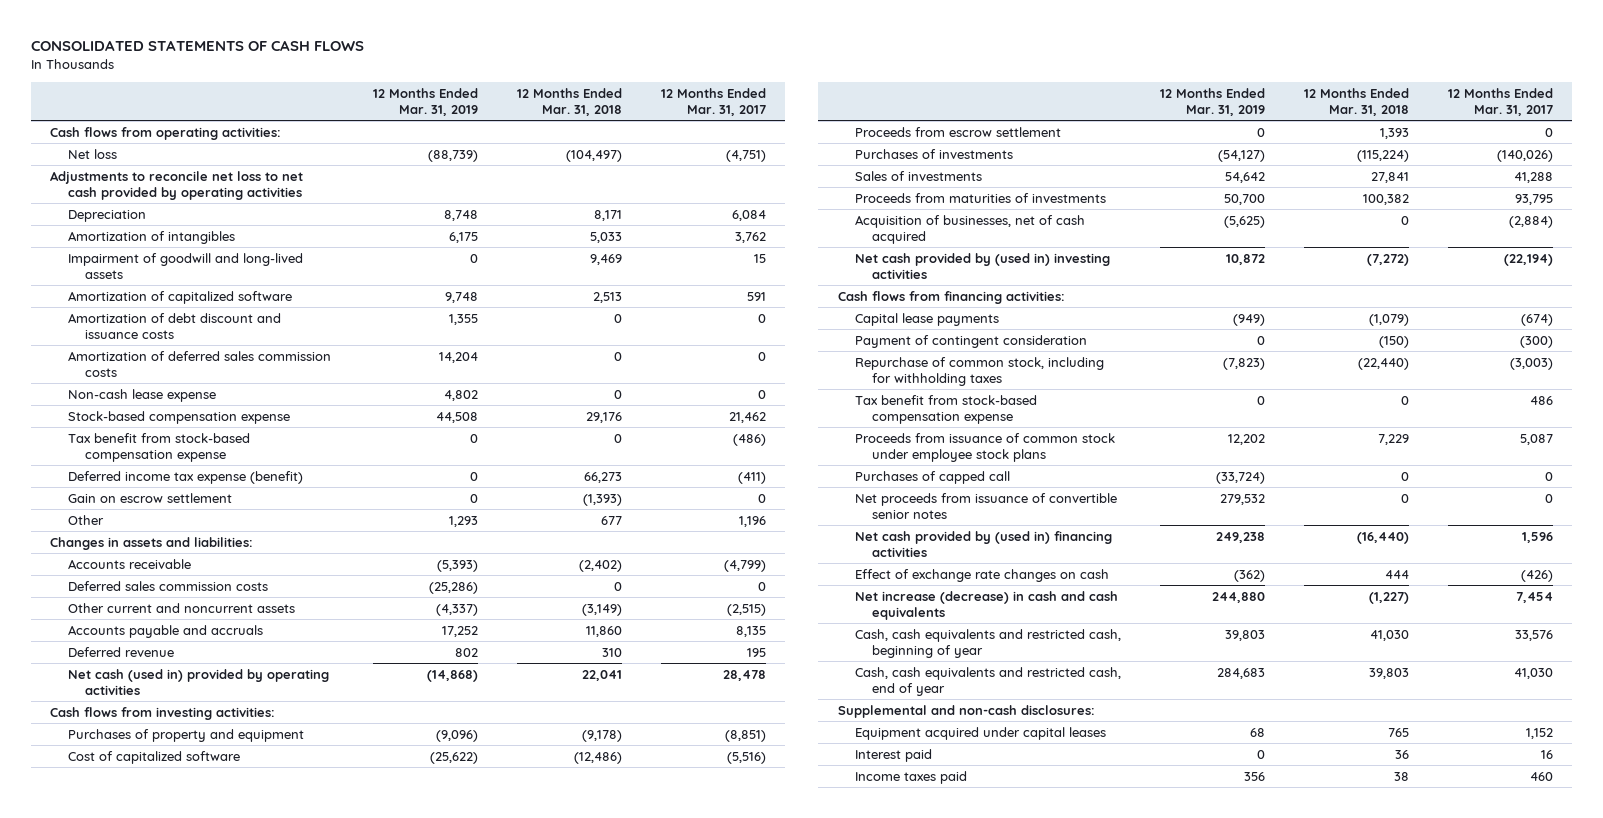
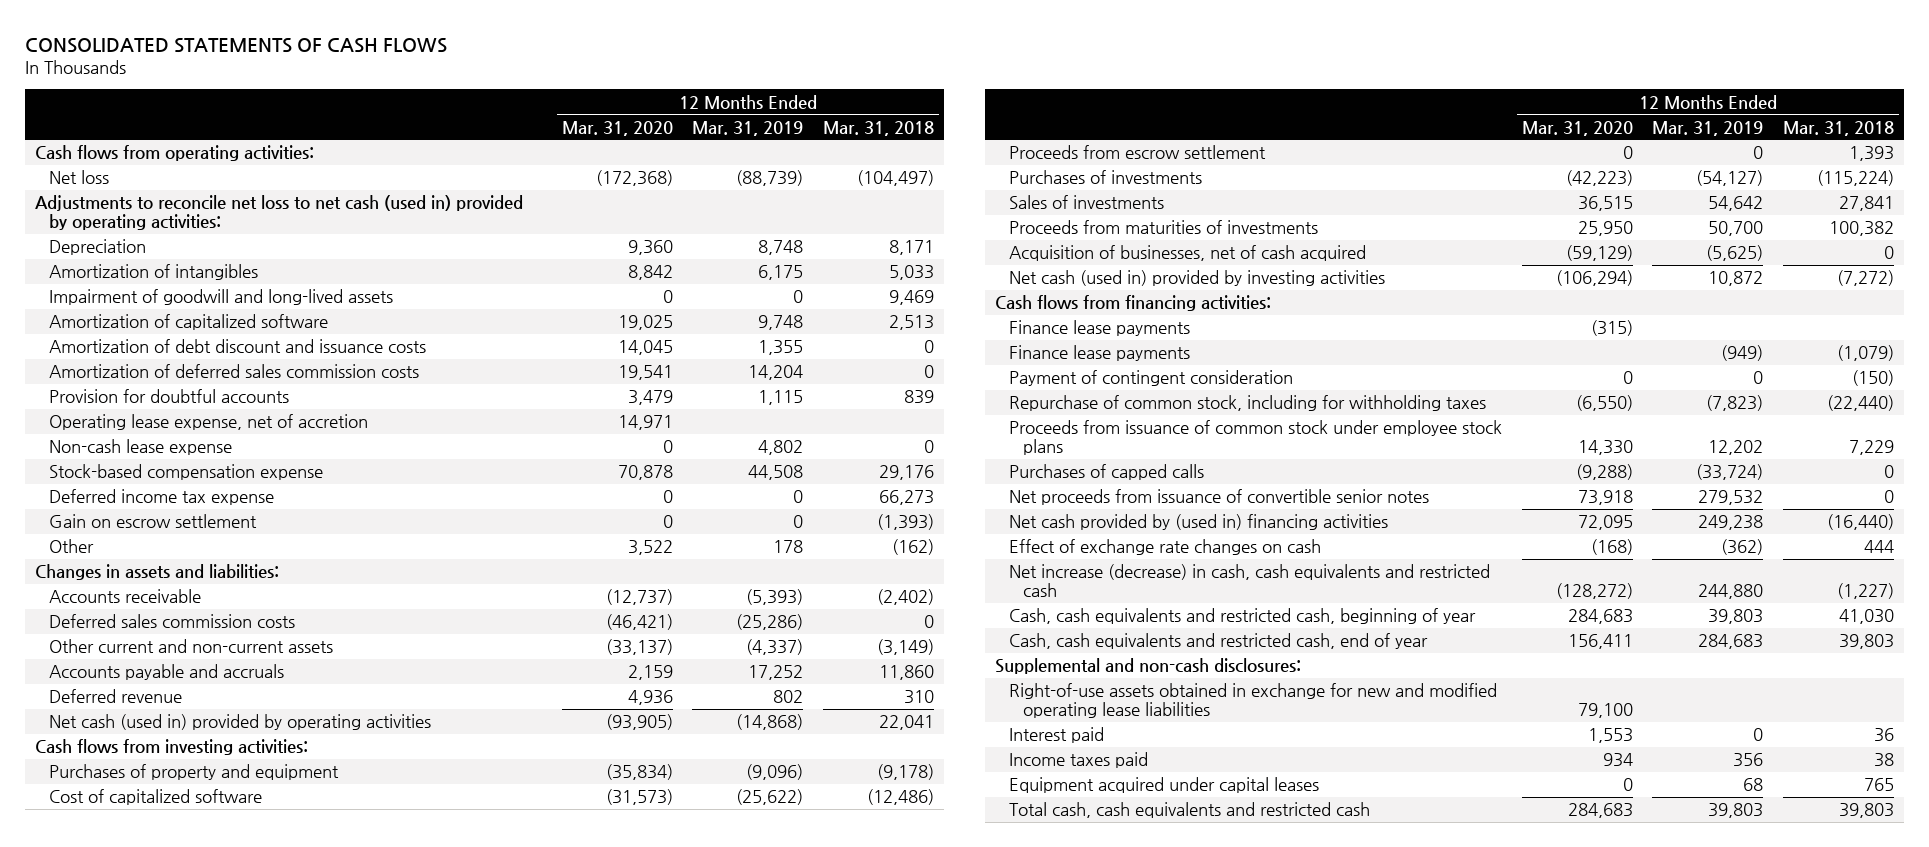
- | 12 Months Ended Mar. 31, 2019 | 12 Months Ended Mar. 31, 2018 | 12 Months Ended Mar. 31, 2017
+ | 12 Months Ended Mar. 31, 2020 | 12 Months Ended Mar. 31, 2019 | 12 Months Ended Mar. 31, 2018
- Adjustments to reconcile net loss to net cash provided by operating activities
+ Adjustments to reconcile net loss to net cash (used in) provided by operating activities:
+ Provision for doubtful accounts | 3,479 | 1,115 | 839
+ Operating lease expense, net of accretion | 14,971 | |
- Tax benefit from stock-based compensation expense | 0 | 0 | (486)
- Deferred income tax expense (benefit) | 0 | 66,273 | (411)
+ Deferred income tax expense | 0 | 0 | 66,273
- Other | 1,293 | 677 | 1,196
+ Other | 3,522 | 178 | (162)
- Other current and noncurrent assets | (4,337) | (3,149) | (2,515)
+ Other current and non-current assets | (33,137) | (4,337) | (3,149)
- Net cash provided by (used in) investing activities | 10,872 | (7,272) | (22,194)
+ Net cash (used in) provided by investing activities | (106,294) | 10,872 | (7,272)
- Capital lease payments | (949) | (1,079) | (674)
+ Finance lease payments | (315) | |
+ Finance lease payments | | (949) | (1,079)
- Tax benefit from stock-based compensation expense | 0 | 0 | 486
- Purchases of capped call | (33,724) | 0 | 0
+ Purchases of capped calls | (9,288) | (33,724) | 0
- Net increase (decrease) in cash and cash equivalents | 244,880 | (1,227) | 7,454
+ Net increase (decrease) in cash, cash equivalents and restricted cash | (128,272) | 244,880 | (1,227)
+ Right-of-use assets obtained in exchange for new and modified operating lease liabilities | 79,100 | |
moved down: Equipment acquired under capital leases | 0 | 68 | 765
+ Total cash, cash equivalents and restricted cash | 284,683 | 39,803 | 39,803

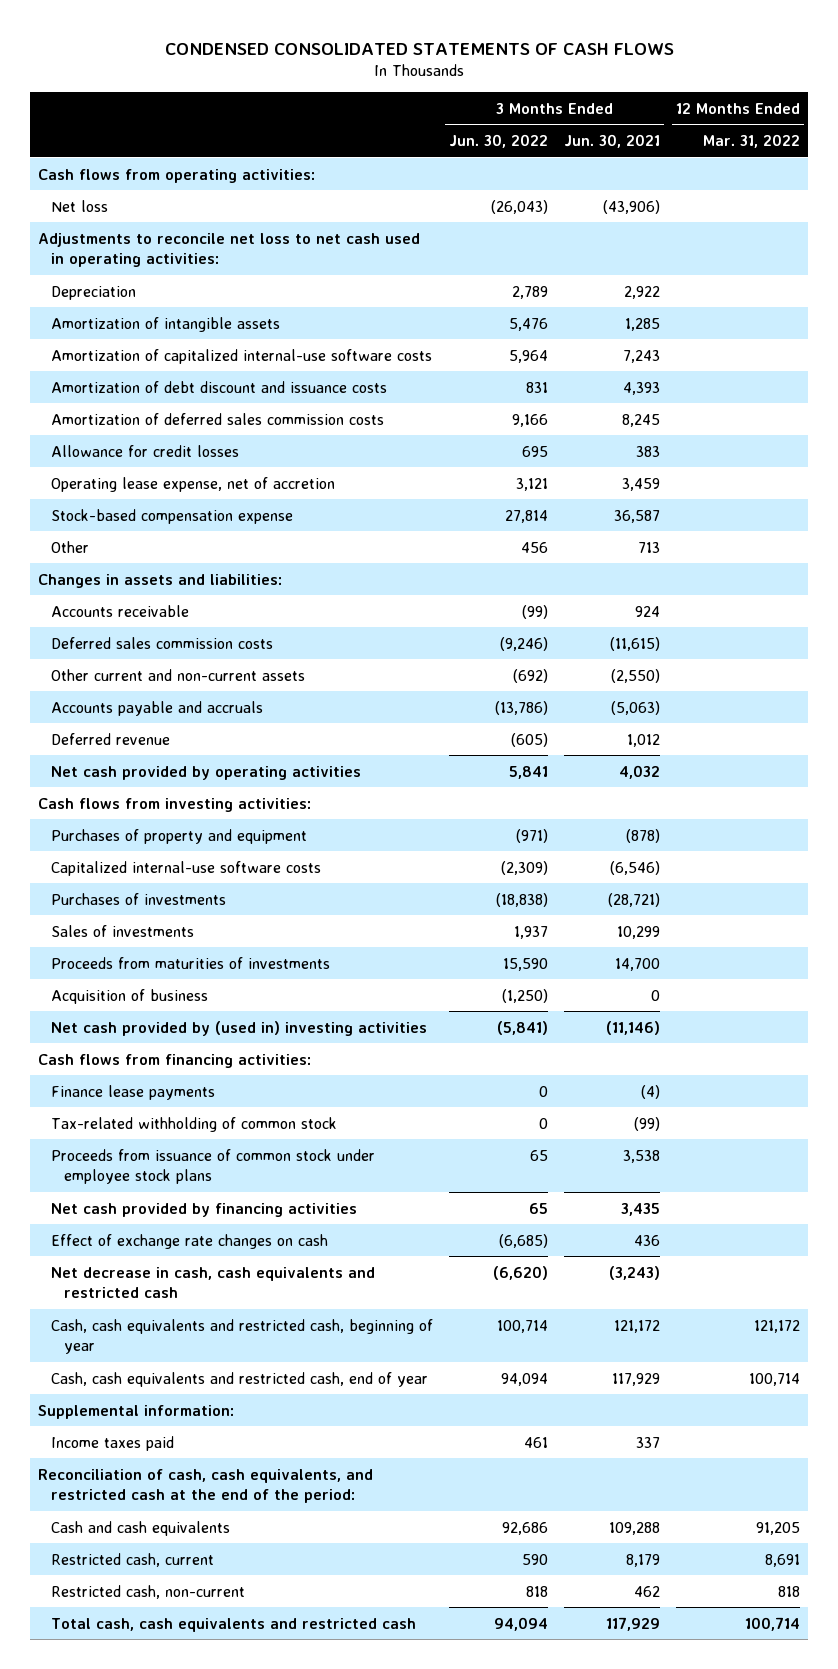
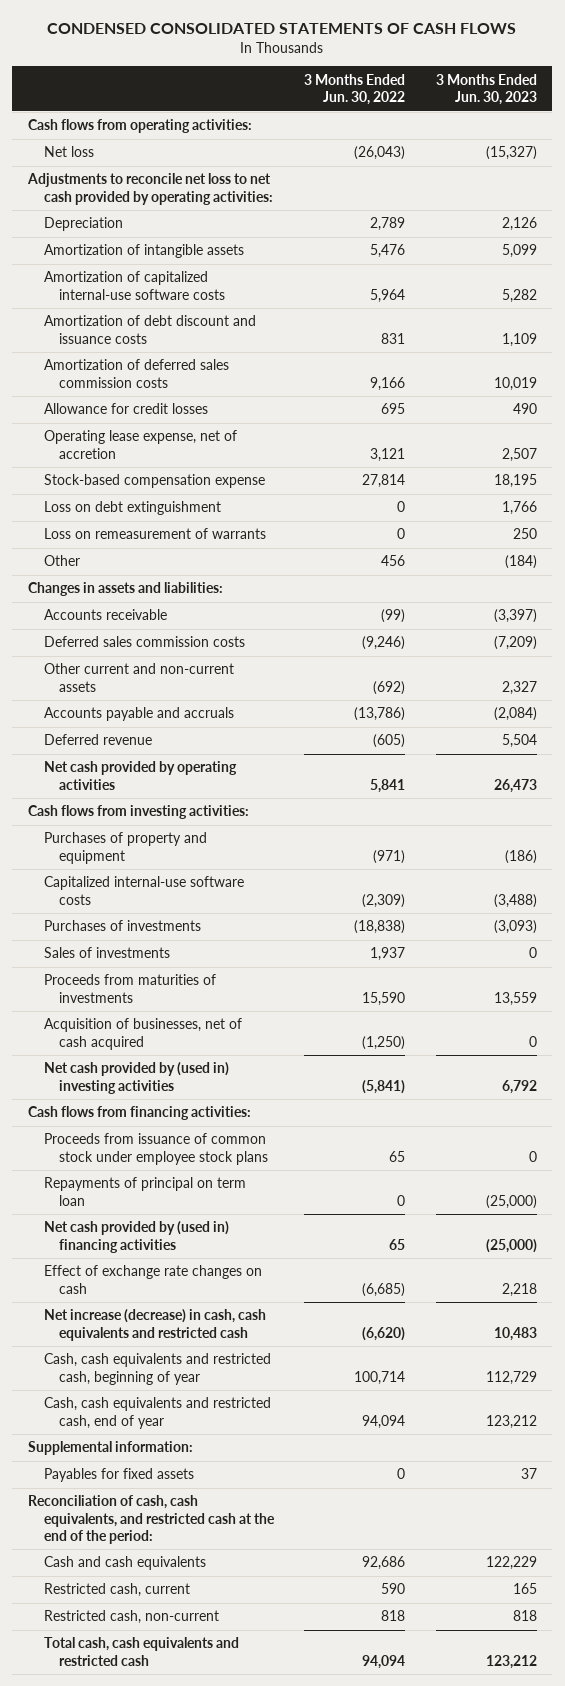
- | 3 Months Ended Jun. 30, 2022 | 3 Months Ended Jun. 30, 2021 | 12 Months Ended Mar. 31, 2022
+ | 3 Months Ended Jun. 30, 2022 | 3 Months Ended Jun. 30, 2023
- Adjustments to reconcile net loss to net cash used in operating activities:
+ Adjustments to reconcile net loss to net cash provided by operating activities:
+ Loss on debt extinguishment | 0 | 1,766
+ Loss on remeasurement of warrants | 0 | 250
- Acquisition of business | (1,250) | 0 |
+ Acquisition of businesses, net of cash acquired | (1,250) | 0
- Finance lease payments | 0 | (4) |
- Tax-related withholding of common stock | 0 | (99) |
- Net cash provided by financing activities | 65 | 3,435 |
+ Repayments of principal on term loan | 0 | (25,000)
+ Net cash provided by (used in) financing activities | 65 | (25,000)
- Net decrease in cash, cash equivalents and restricted cash | (6,620) | (3,243) |
+ Net increase (decrease) in cash, cash equivalents and restricted cash | (6,620) | 10,483
- Income taxes paid | 461 | 337 |
+ Payables for fixed assets | 0 | 37

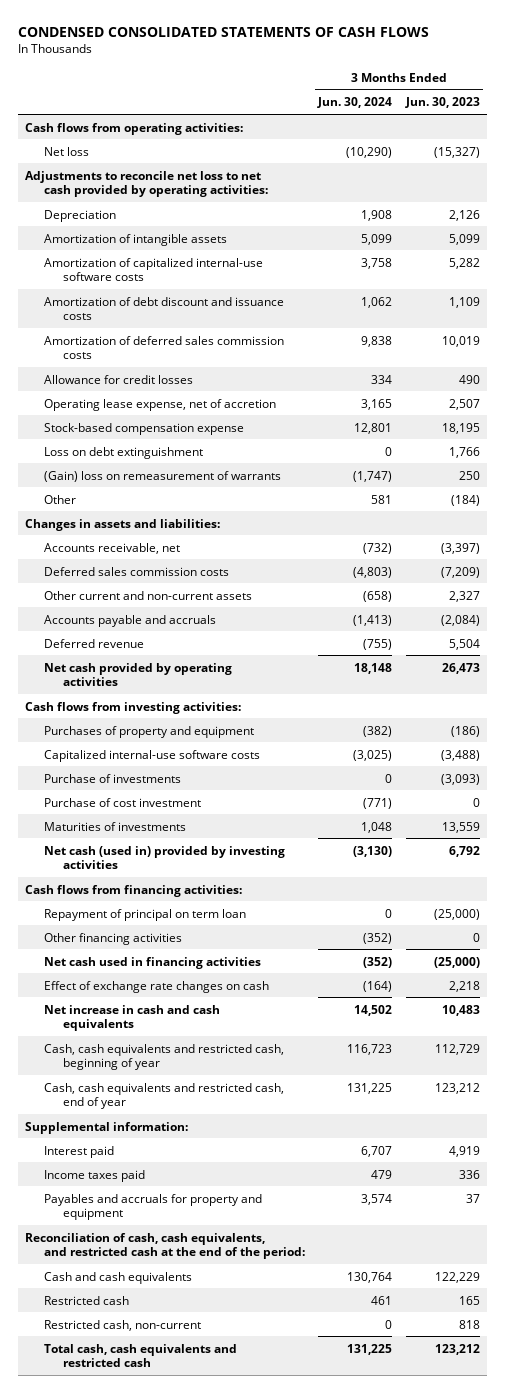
- | 3 Months Ended Jun. 30, 2022 | 3 Months Ended Jun. 30, 2023
+ | 3 Months Ended Jun. 30, 2024 | 3 Months Ended Jun. 30, 2023
- Loss on remeasurement of warrants | 0 | 250
+ (Gain) loss on remeasurement of warrants | (1,747) | 250
- Accounts receivable | (99) | (3,397)
+ Accounts receivable, net | (732) | (3,397)
- Purchases of investments | (18,838) | (3,093)
- Sales of investments | 1,937 | 0
- Proceeds from maturities of investments | 15,590 | 13,559
- Acquisition of businesses, net of cash acquired | (1,250) | 0
- Net cash provided by (used in) investing activities | (5,841) | 6,792
+ Purchase of investments | 0 | (3,093)
+ Purchase of cost investment | (771) | 0
+ Maturities of investments | 1,048 | 13,559
+ Net cash (used in) provided by investing activities | (3,130) | 6,792
- Proceeds from issuance of common stock under employee stock plans | 65 | 0
- Repayments of principal on term loan | 0 | (25,000)
- Net cash provided by (used in) financing activities | 65 | (25,000)
+ Repayment of principal on term loan | 0 | (25,000)
+ Other financing activities | (352) | 0
+ Net cash used in financing activities | (352) | (25,000)
- Net increase (decrease) in cash, cash equivalents and restricted cash | (6,620) | 10,483
+ Net increase in cash and cash equivalents | 14,502 | 10,483
- Payables for fixed assets | 0 | 37
+ Interest paid | 6,707 | 4,919
+ Income taxes paid | 479 | 336
+ Payables and accruals for property and equipment | 3,574 | 37
- Restricted cash, current | 590 | 165
+ Restricted cash | 461 | 165

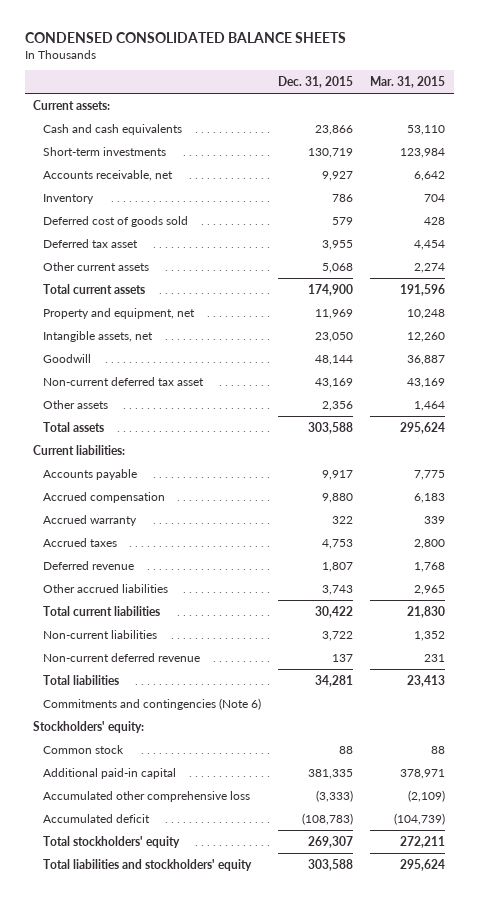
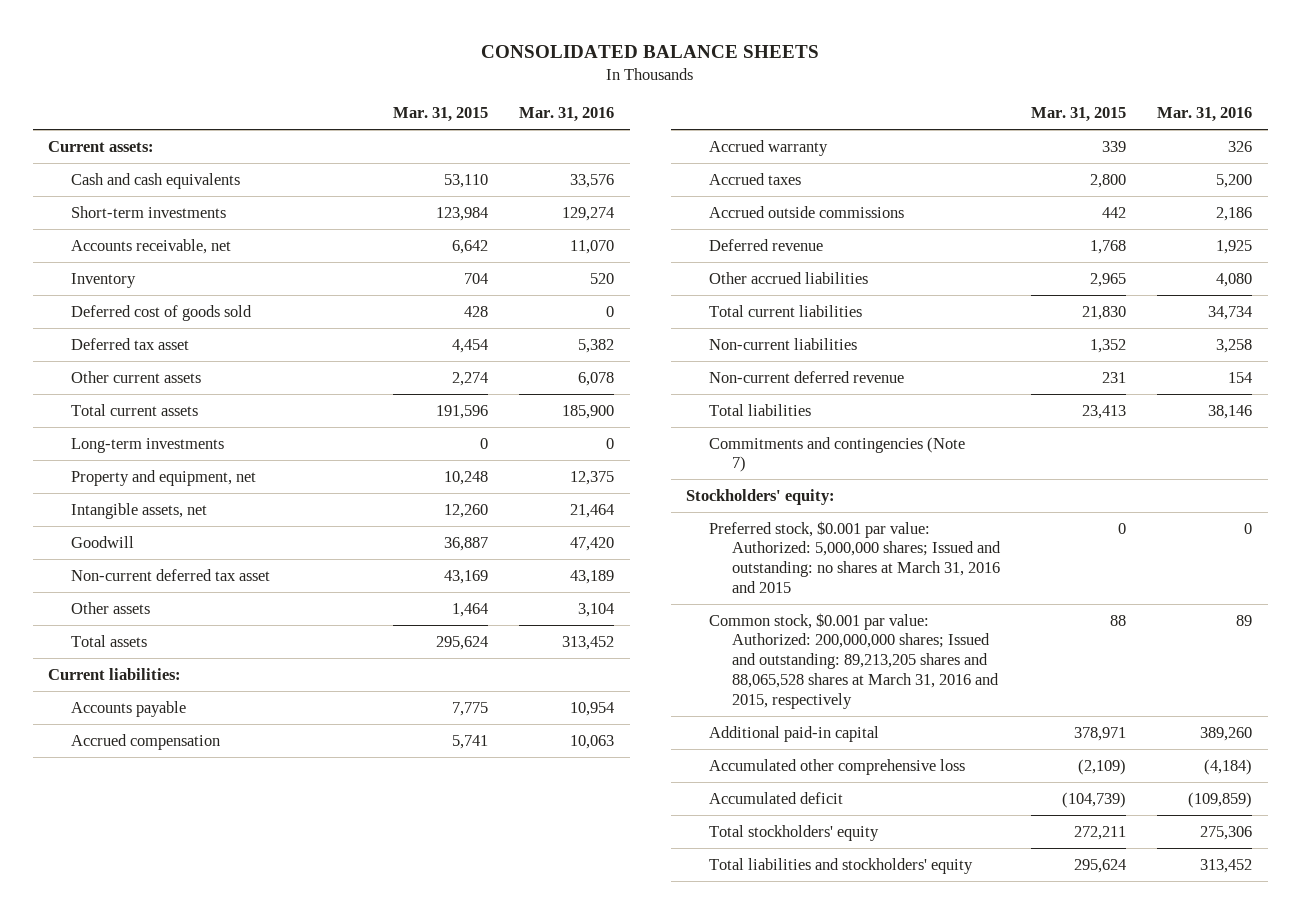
- CONDENSED CONSOLIDATED BALANCE SHEETS
+ CONSOLIDATED BALANCE SHEETS
- | Dec. 31, 2015 | Mar. 31, 2015
+ | Mar. 31, 2015 | Mar. 31, 2016
+ Long-term investments | 0 | 0
- Accrued compensation | 9,880 | 6,183
+ Accrued compensation | 5,741 | 10,063
+ Accrued outside commissions | 442 | 2,186
- Commitments and contingencies (Note 6)
+ Commitments and contingencies (Note 7)
- Common stock | 88 | 88
+ Preferred stock, $0.001 par value: Authorized: 5,000,000 shares; Issued and outstanding: no shares at March 31, 2016 and 2015 | 0 | 0
+ Common stock, $0.001 par value: Authorized: 200,000,000 shares; Issued and outstanding: 89,213,205 shares and 88,065,528 shares at March 31, 2016 and 2015, respectively | 88 | 89

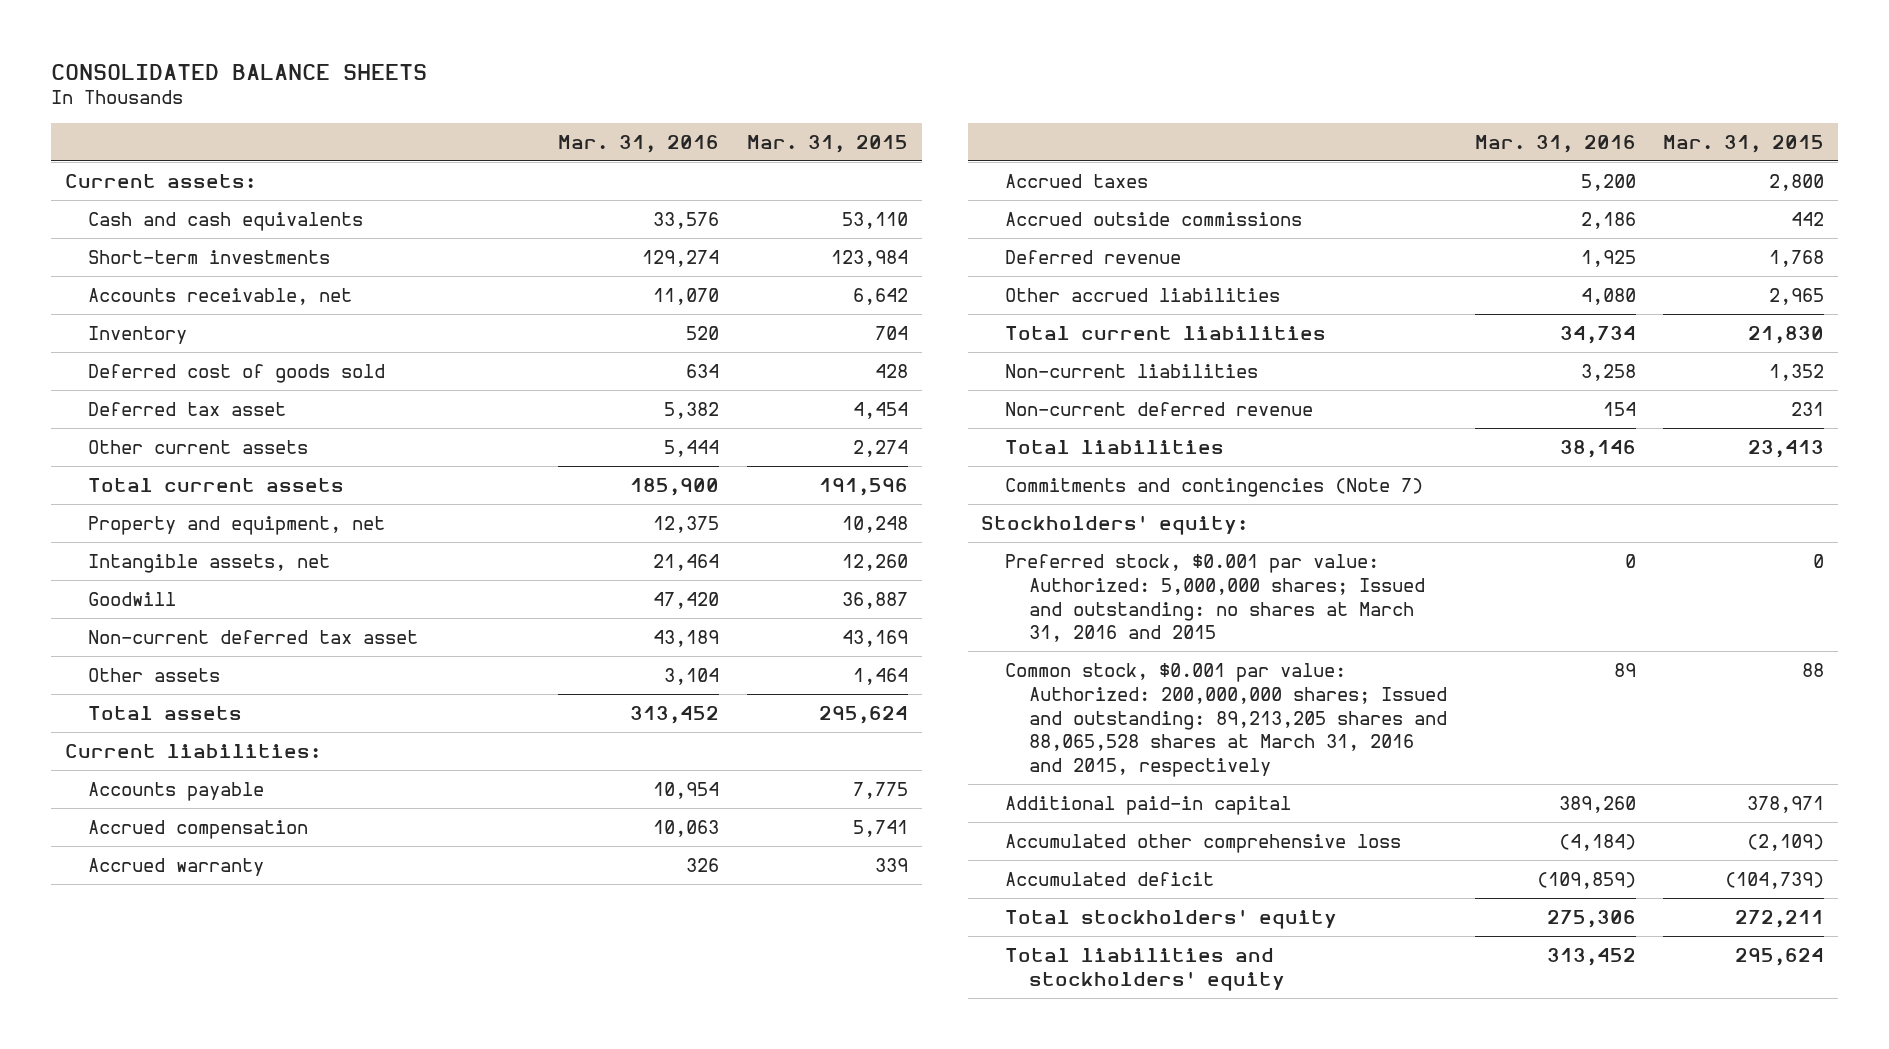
- | Mar. 31, 2015 | Mar. 31, 2016
+ | Mar. 31, 2016 | Mar. 31, 2015
- Deferred cost of goods sold | 428 | 0
+ Deferred cost of goods sold | 634 | 428
- Other current assets | 2,274 | 6,078
+ Other current assets | 5,444 | 2,274
- Long-term investments | 0 | 0

